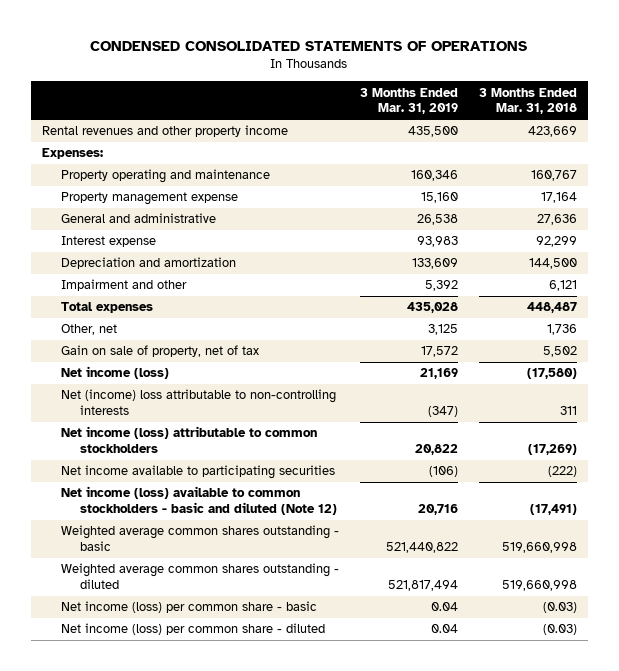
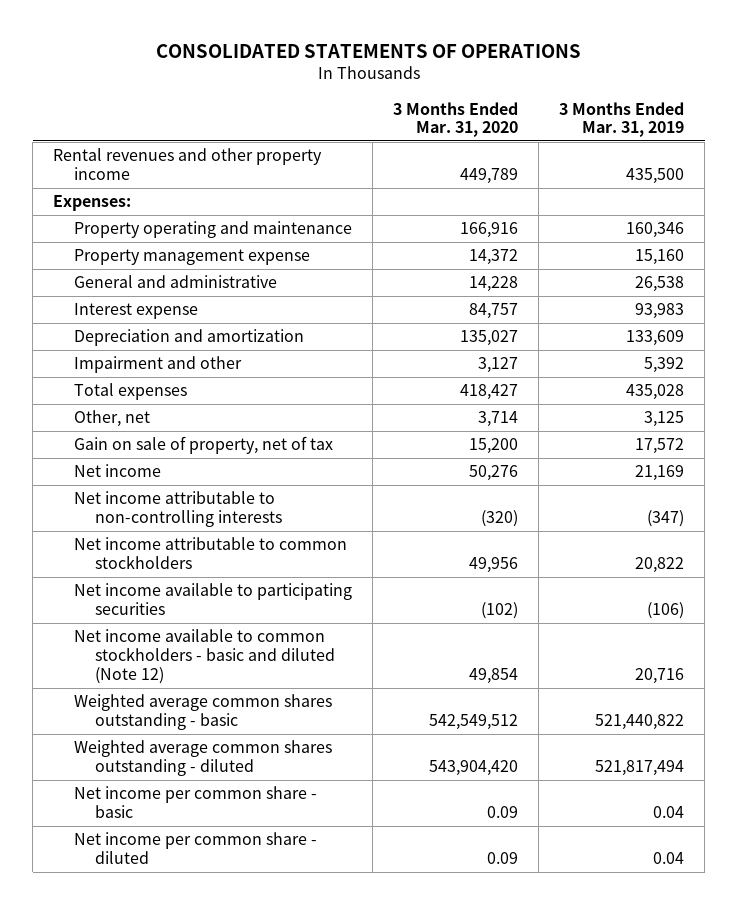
- CONDENSED CONSOLIDATED STATEMENTS OF OPERATIONS
+ CONSOLIDATED STATEMENTS OF OPERATIONS
- | 3 Months Ended Mar. 31, 2019 | 3 Months Ended Mar. 31, 2018
+ | 3 Months Ended Mar. 31, 2020 | 3 Months Ended Mar. 31, 2019
- Net income (loss) | 21,169 | (17,580)
- Net (income) loss attributable to non-controlling interests | (347) | 311
- Net income (loss) attributable to common stockholders | 20,822 | (17,269)
+ Net income | 50,276 | 21,169
+ Net income attributable to non-controlling interests | (320) | (347)
+ Net income attributable to common stockholders | 49,956 | 20,822
- Net income (loss) available to common stockholders - basic and diluted (Note 12) | 20,716 | (17,491)
+ Net income available to common stockholders - basic and diluted (Note 12) | 49,854 | 20,716
- Net income (loss) per common share - basic | 0.04 | (0.03)
- Net income (loss) per common share - diluted | 0.04 | (0.03)
+ Net income per common share - basic | 0.09 | 0.04
+ Net income per common share - diluted | 0.09 | 0.04

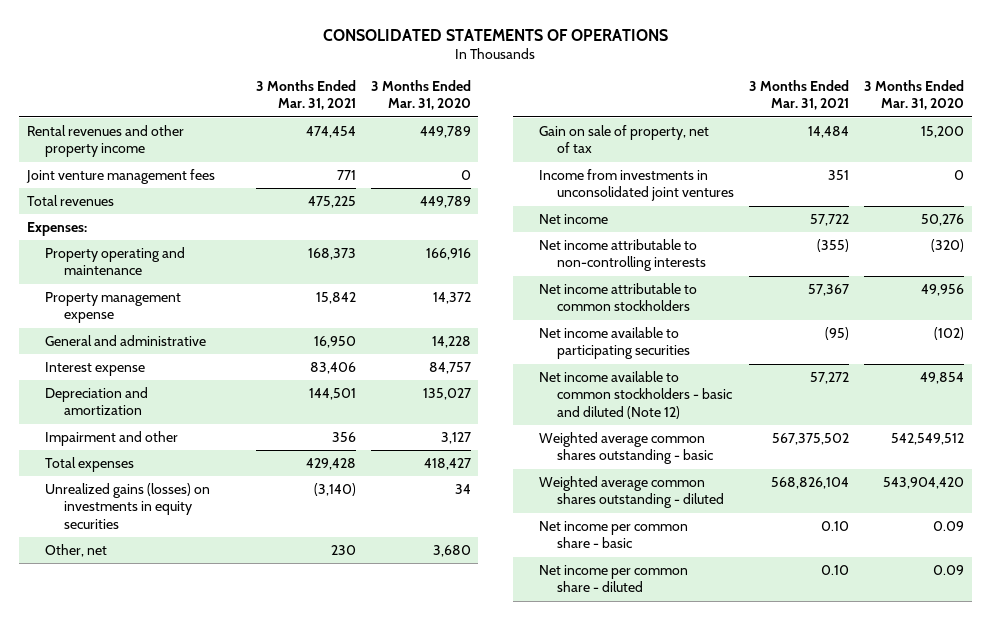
- | 3 Months Ended Mar. 31, 2020 | 3 Months Ended Mar. 31, 2019
+ | 3 Months Ended Mar. 31, 2021 | 3 Months Ended Mar. 31, 2020
+ Joint venture management fees | 771 | 0
+ Total revenues | 475,225 | 449,789
- Other, net | 3,714 | 3,125
+ Unrealized gains (losses) on investments in equity securities | (3,140) | 34
+ Other, net | 230 | 3,680
+ Income from investments in unconsolidated joint ventures | 351 | 0

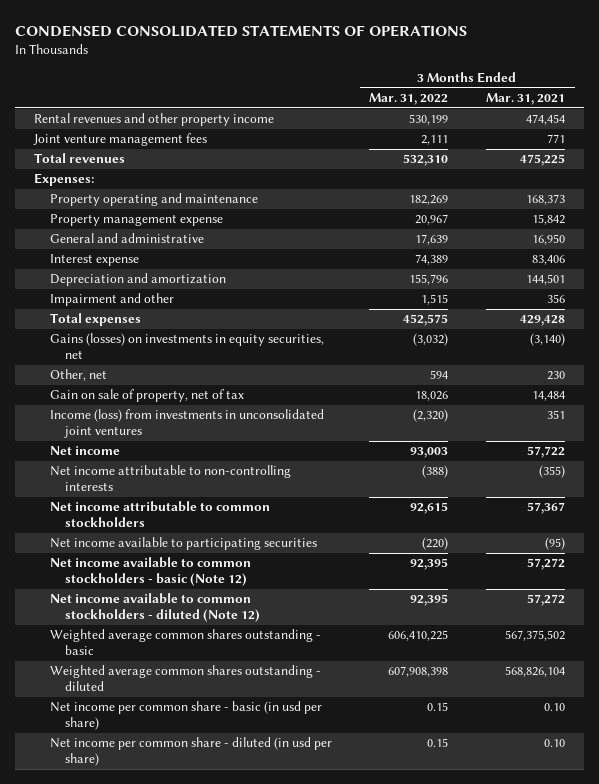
- CONSOLIDATED STATEMENTS OF OPERATIONS
+ CONDENSED CONSOLIDATED STATEMENTS OF OPERATIONS
- | 3 Months Ended Mar. 31, 2021 | 3 Months Ended Mar. 31, 2020
+ | 3 Months Ended Mar. 31, 2022 | 3 Months Ended Mar. 31, 2021
- Unrealized gains (losses) on investments in equity securities | (3,140) | 34
+ Gains (losses) on investments in equity securities, net | (3,032) | (3,140)
- Income from investments in unconsolidated joint ventures | 351 | 0
+ Income (loss) from investments in unconsolidated joint ventures | (2,320) | 351
- Net income available to common stockholders - basic and diluted (Note 12) | 57,272 | 49,854
+ Net income available to common stockholders - basic (Note 12) | 92,395 | 57,272
+ Net income available to common stockholders - diluted (Note 12) | 92,395 | 57,272
- Net income per common share - basic | 0.10 | 0.09
- Net income per common share - diluted | 0.10 | 0.09
+ Net income per common share - basic (in usd per share) | 0.15 | 0.10
+ Net income per common share - diluted (in usd per share) | 0.15 | 0.10

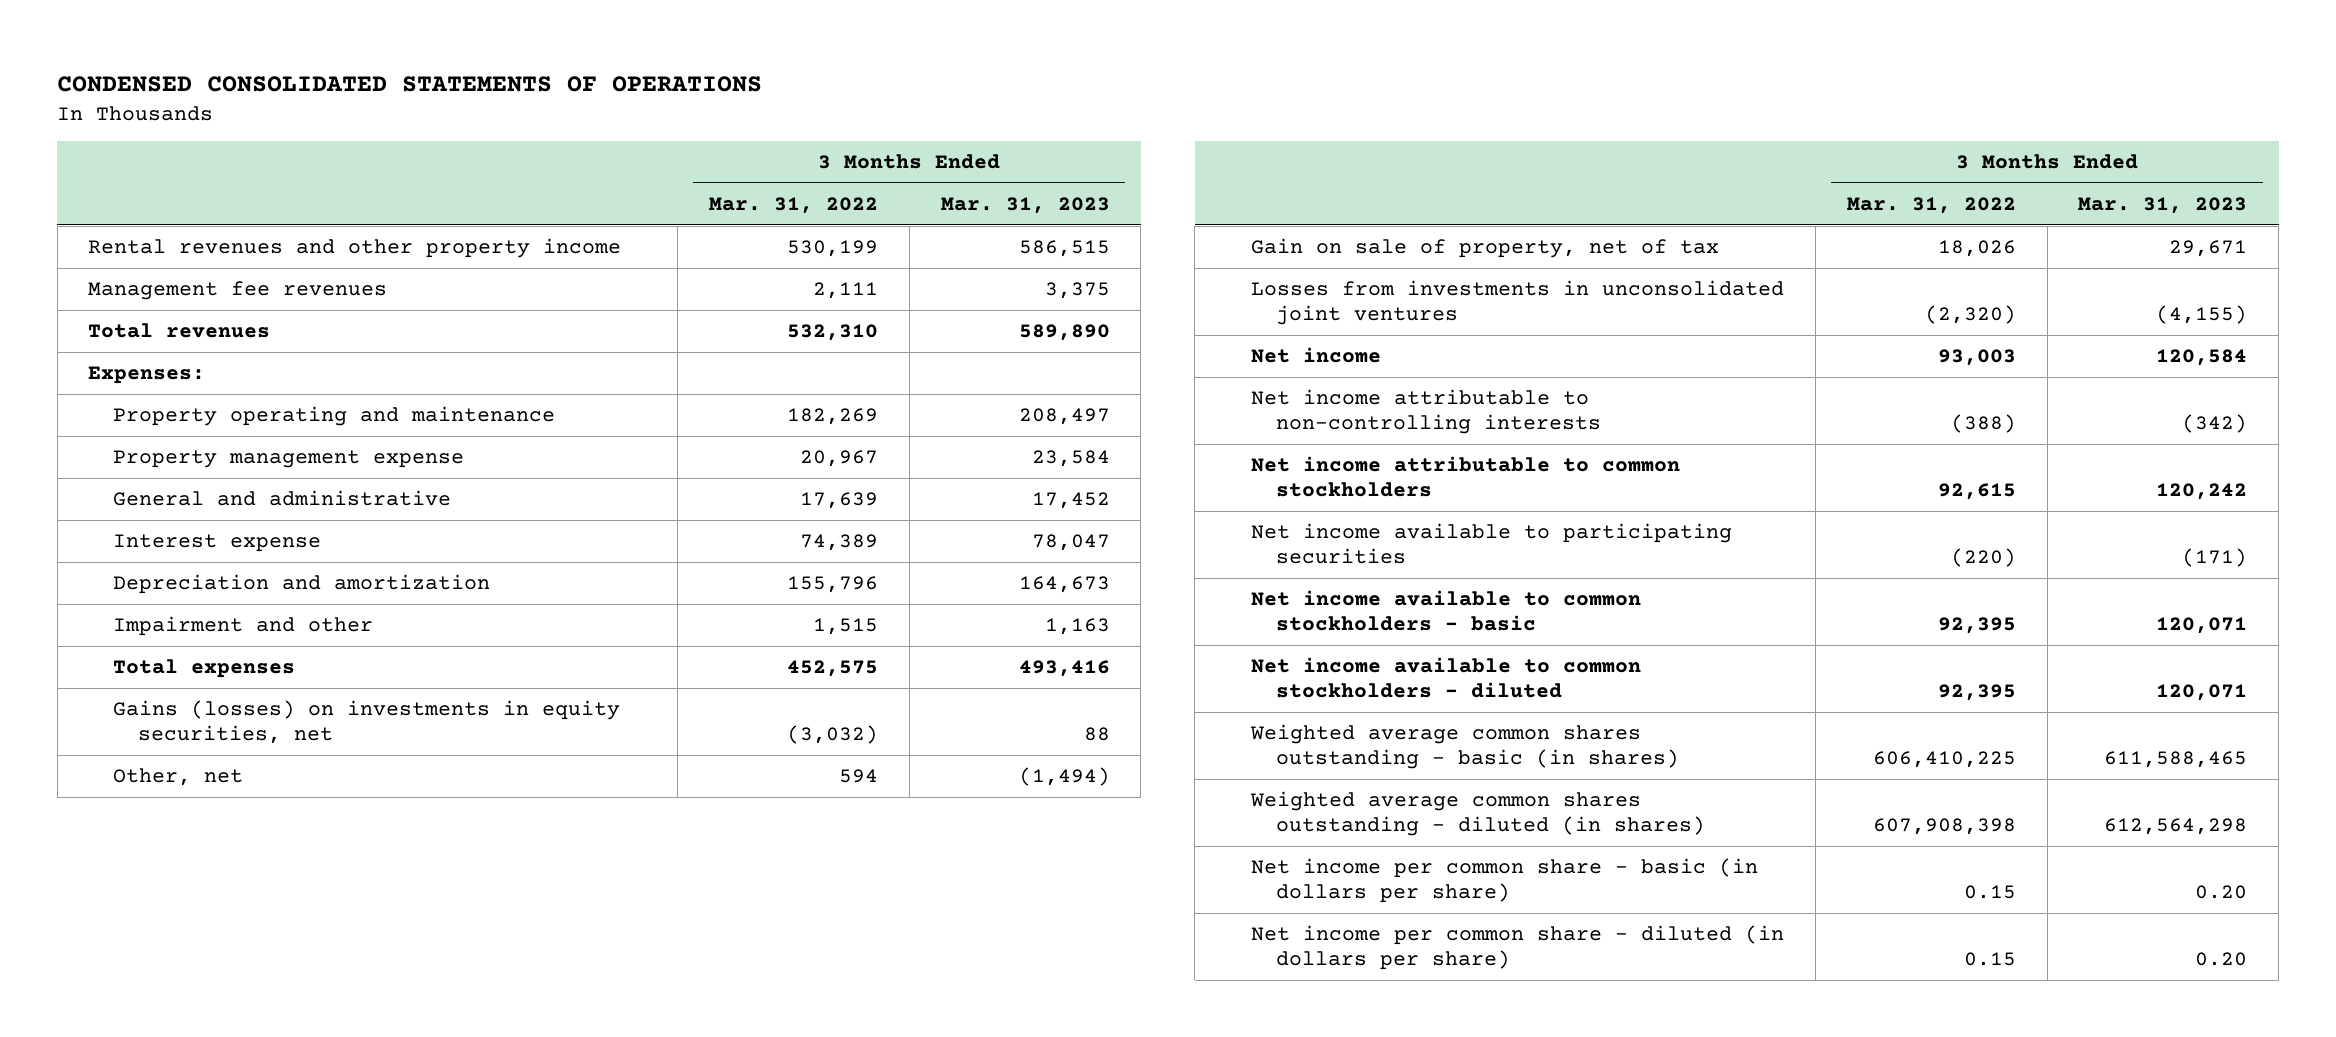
- | 3 Months Ended Mar. 31, 2022 | 3 Months Ended Mar. 31, 2021
+ | 3 Months Ended Mar. 31, 2022 | 3 Months Ended Mar. 31, 2023
- Joint venture management fees | 2,111 | 771
+ Management fee revenues | 2,111 | 3,375
- Income (loss) from investments in unconsolidated joint ventures | (2,320) | 351
+ Losses from investments in unconsolidated joint ventures | (2,320) | (4,155)
- Net income available to common stockholders - basic (Note 12) | 92,395 | 57,272
- Net income available to common stockholders - diluted (Note 12) | 92,395 | 57,272
- Weighted average common shares outstanding - basic | 606,410,225 | 567,375,502
- Weighted average common shares outstanding - diluted | 607,908,398 | 568,826,104
- Net income per common share - basic (in usd per share) | 0.15 | 0.10
- Net income per common share - diluted (in usd per share) | 0.15 | 0.10
+ Net income available to common stockholders - basic | 92,395 | 120,071
+ Net income available to common stockholders - diluted | 92,395 | 120,071
+ Weighted average common shares outstanding - basic (in shares) | 606,410,225 | 611,588,465
+ Weighted average common shares outstanding - diluted (in shares) | 607,908,398 | 612,564,298
+ Net income per common share - basic (in dollars per share) | 0.15 | 0.20
+ Net income per common share - diluted (in dollars per share) | 0.15 | 0.20

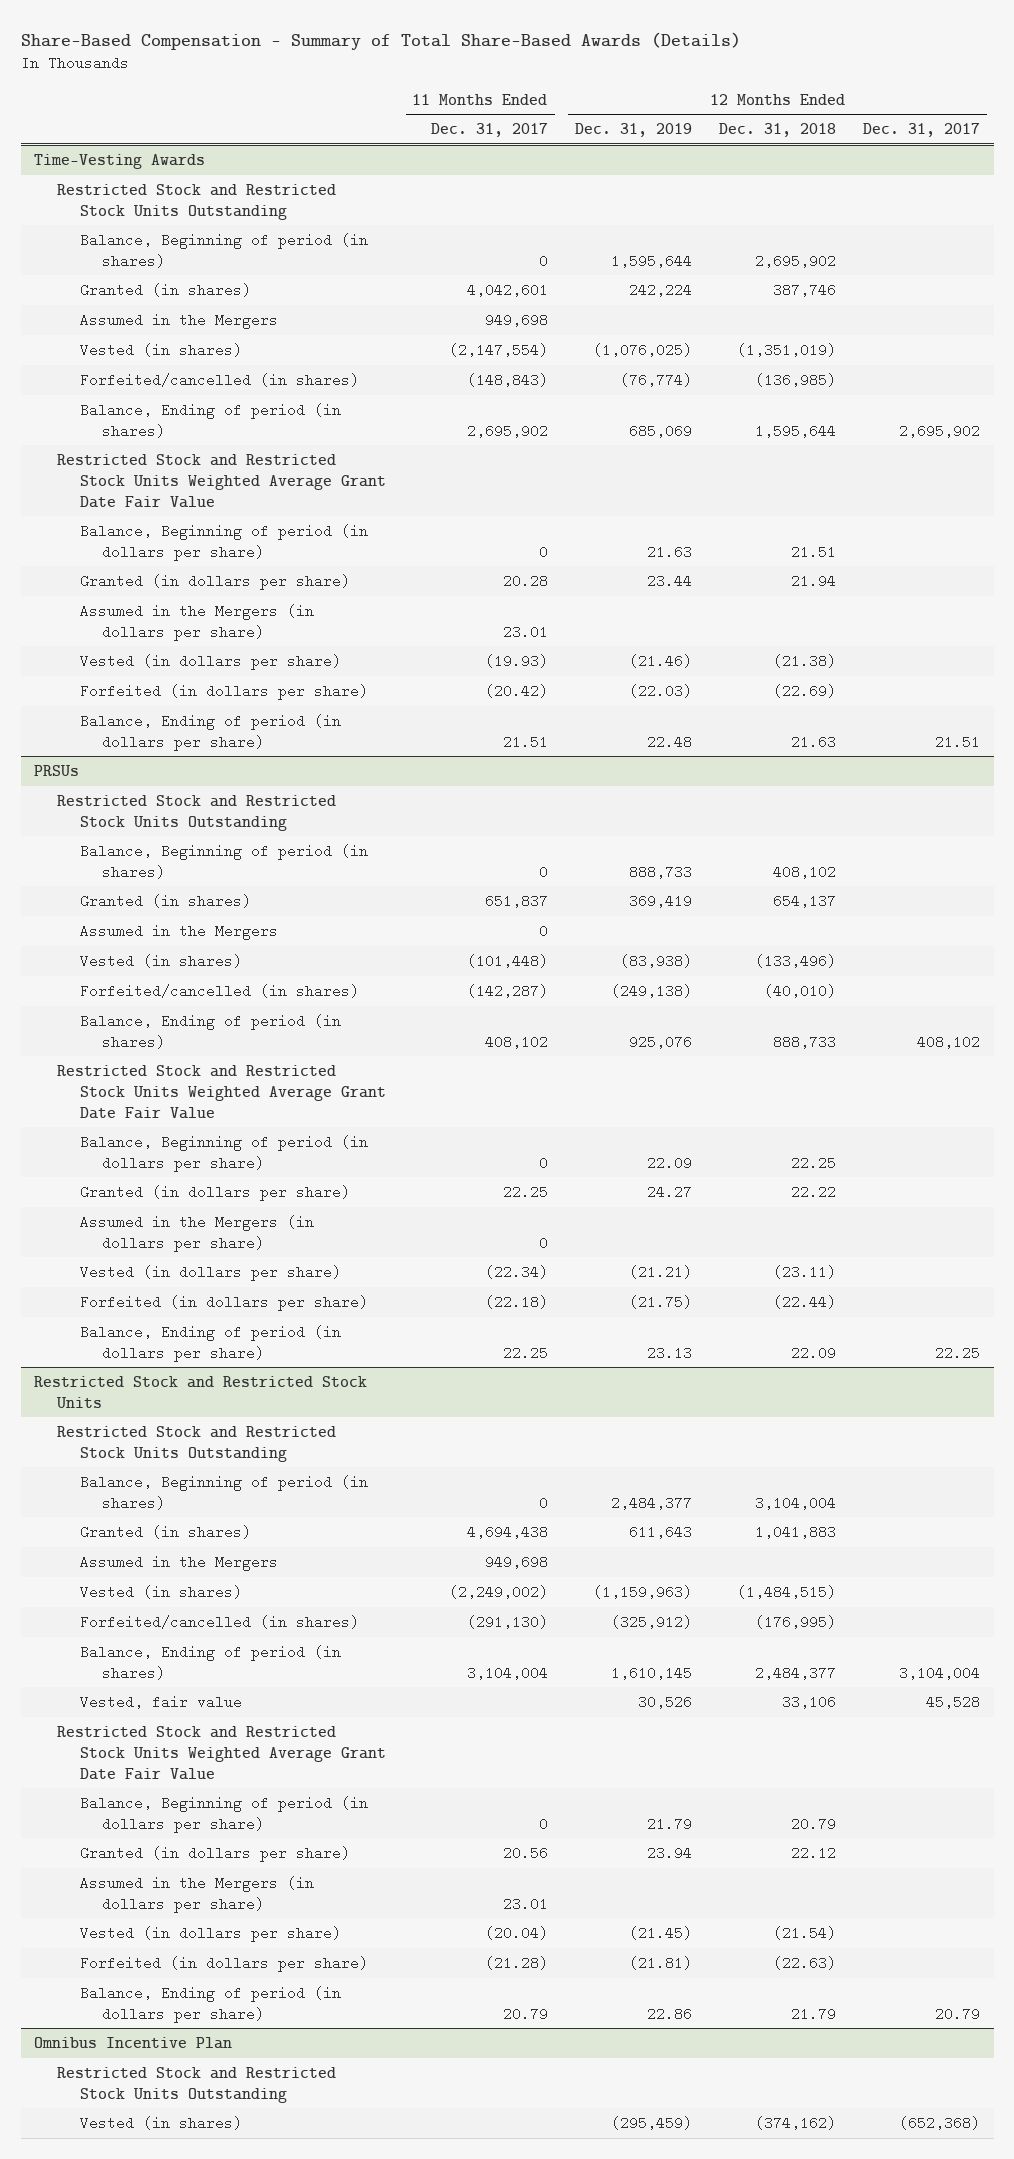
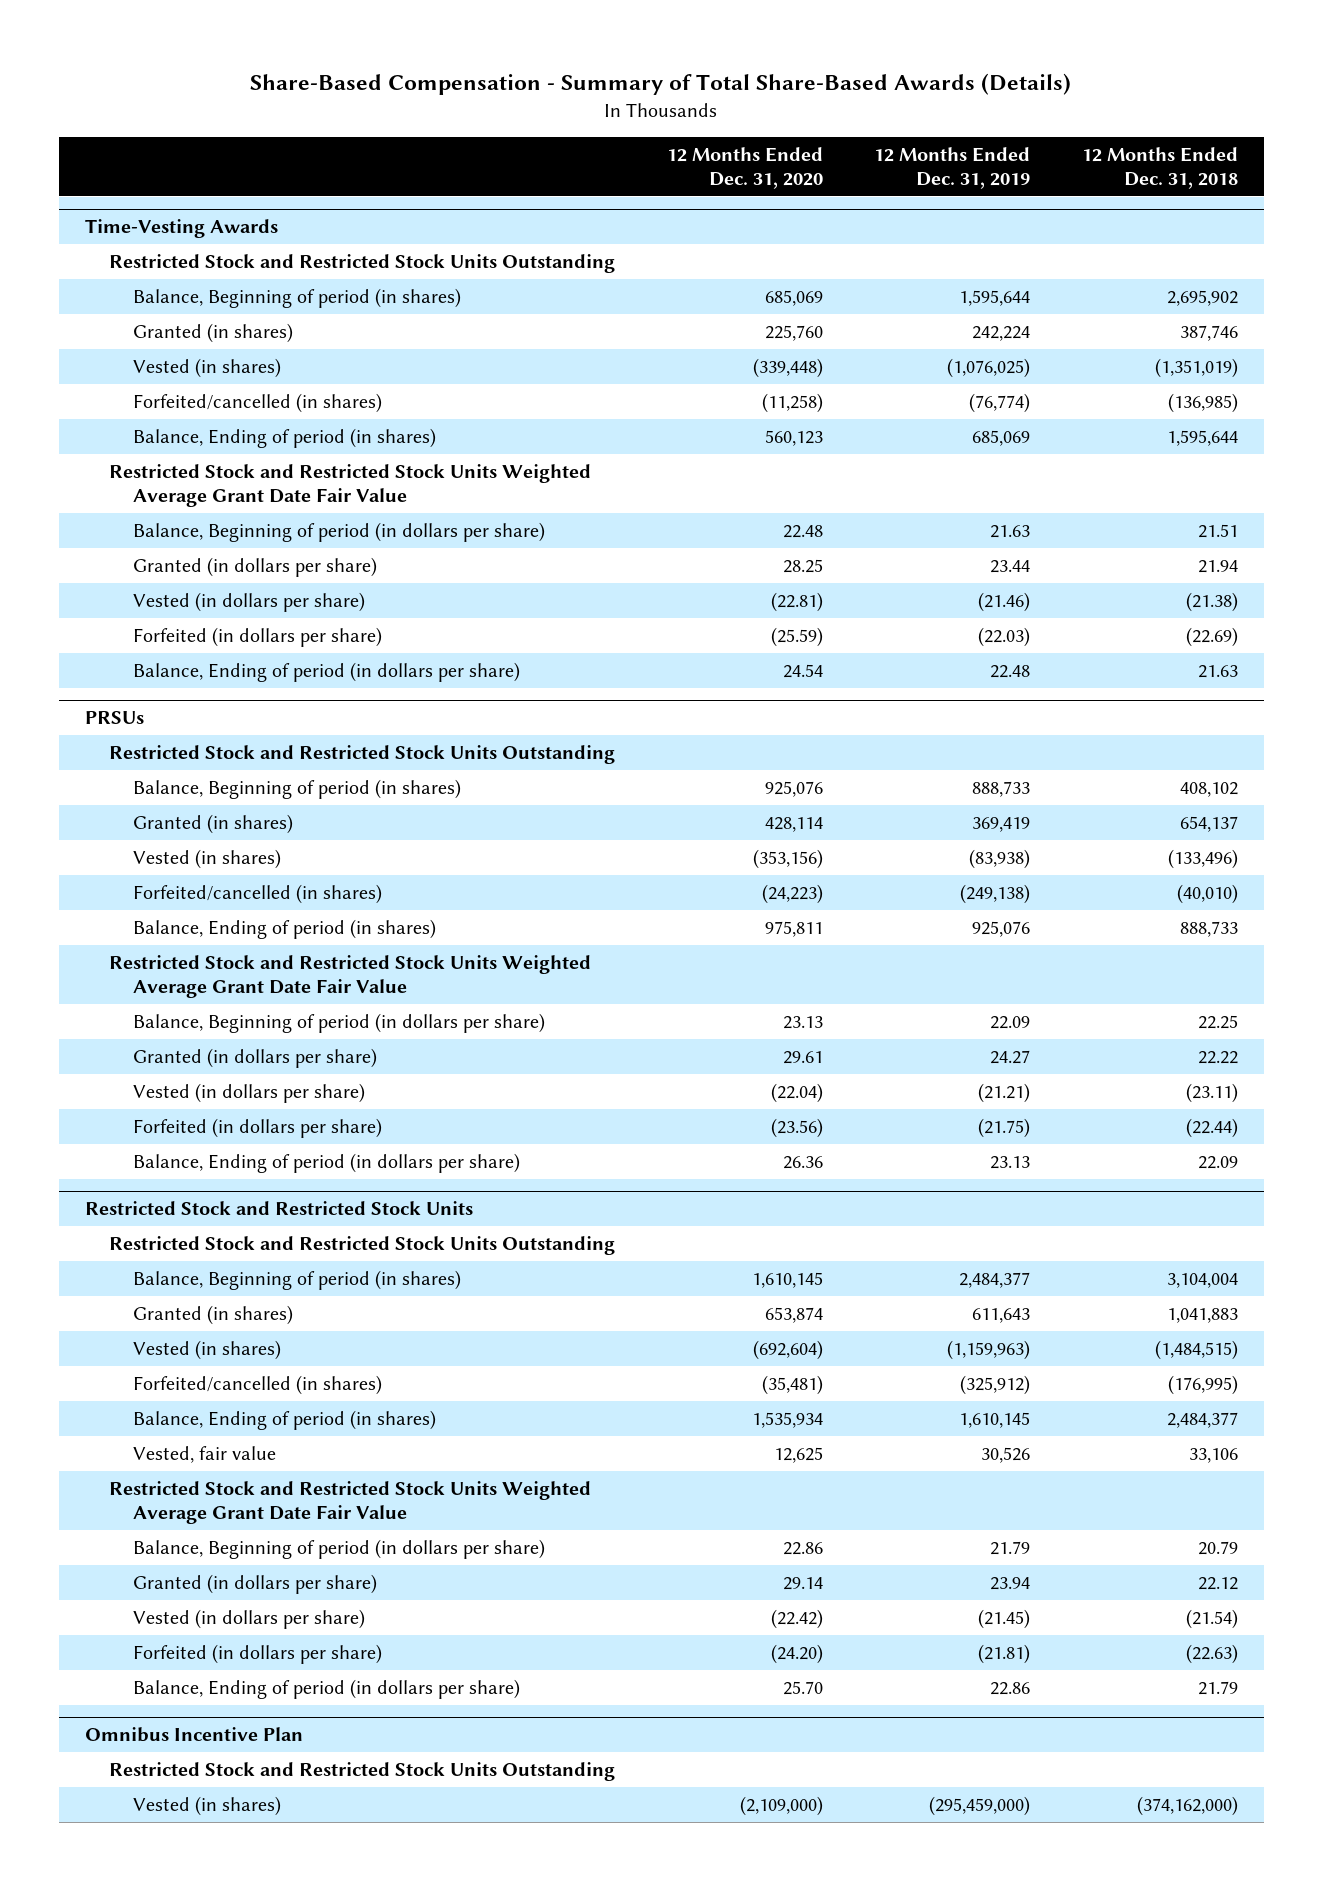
- | 11 Months Ended Dec. 31, 2017 | 12 Months Ended Dec. 31, 2019 | 12 Months Ended Dec. 31, 2018 | 12 Months Ended Dec. 31, 2017
+ | 12 Months Ended Dec. 31, 2020 | 12 Months Ended Dec. 31, 2019 | 12 Months Ended Dec. 31, 2018
@ Time-Vesting Awards
- Assumed in the Mergers | 949,698 | | |
- Assumed in the Mergers (in dollars per share) | 23.01 | | |
@ PRSUs
- Assumed in the Mergers | 0 | | |
- Assumed in the Mergers (in dollars per share) | 0 | | |
@ Restricted Stock and Restricted Stock Units
- Assumed in the Mergers | 949,698 | | |
- Assumed in the Mergers (in dollars per share) | 23.01 | | |
@ Omnibus Incentive Plan
- Vested (in shares) | | (295,459) | (374,162) | (652,368)
+ Vested (in shares) | (2,109,000) | (295,459,000) | (374,162,000)

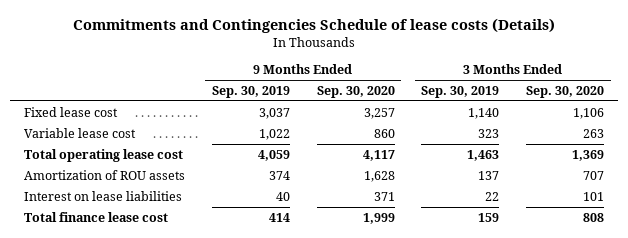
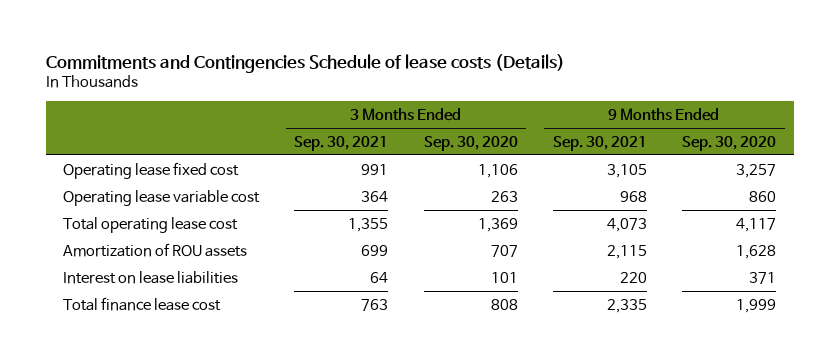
- | 9 Months Ended Sep. 30, 2019 | 9 Months Ended Sep. 30, 2020 | 3 Months Ended Sep. 30, 2019 | 3 Months Ended Sep. 30, 2020
+ | 3 Months Ended Sep. 30, 2021 | 3 Months Ended Sep. 30, 2020 | 9 Months Ended Sep. 30, 2021 | 9 Months Ended Sep. 30, 2020
- Fixed lease cost | 3,037 | 3,257 | 1,140 | 1,106
- Variable lease cost | 1,022 | 860 | 323 | 263
+ Operating lease fixed cost | 991 | 1,106 | 3,105 | 3,257
+ Operating lease variable cost | 364 | 263 | 968 | 860

